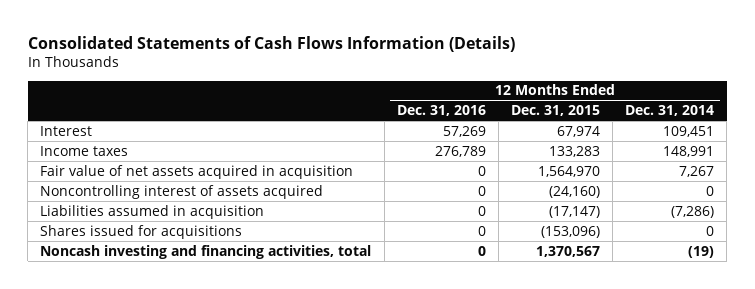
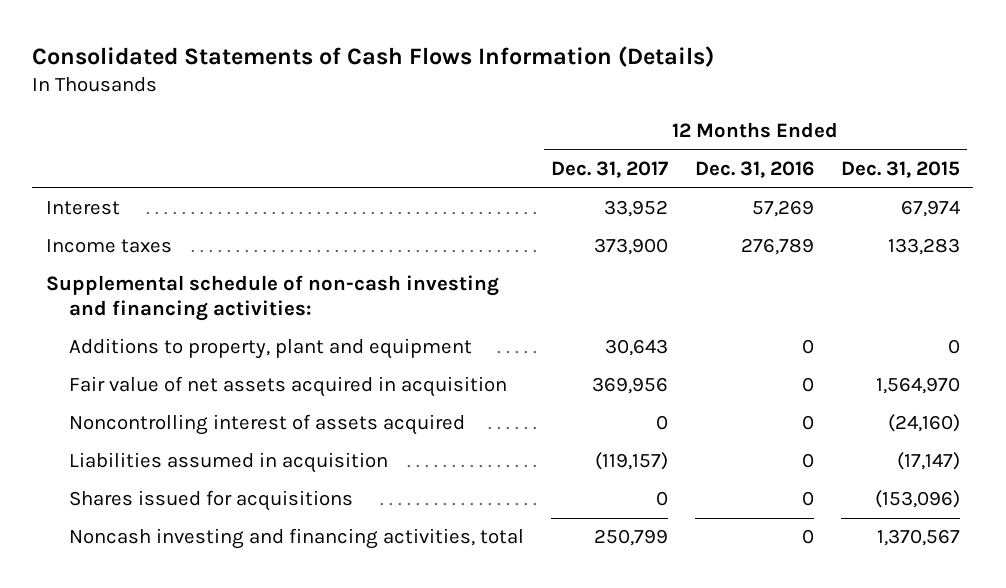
- | 12 Months Ended Dec. 31, 2016 | 12 Months Ended Dec. 31, 2015 | 12 Months Ended Dec. 31, 2014
+ | 12 Months Ended Dec. 31, 2017 | 12 Months Ended Dec. 31, 2016 | 12 Months Ended Dec. 31, 2015
+ Supplemental schedule of non-cash investing and financing activities:
+ Additions to property, plant and equipment | 30,643 | 0 | 0

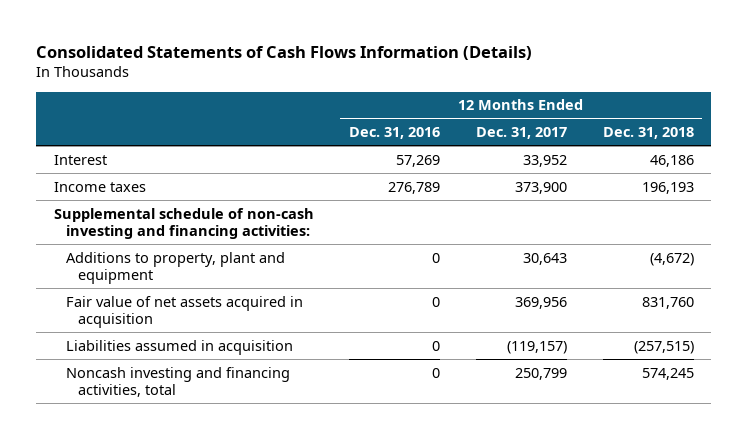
- | 12 Months Ended Dec. 31, 2017 | 12 Months Ended Dec. 31, 2016 | 12 Months Ended Dec. 31, 2015
+ | 12 Months Ended Dec. 31, 2016 | 12 Months Ended Dec. 31, 2017 | 12 Months Ended Dec. 31, 2018
- Noncontrolling interest of assets acquired | 0 | 0 | (24,160)
- Shares issued for acquisitions | 0 | 0 | (153,096)

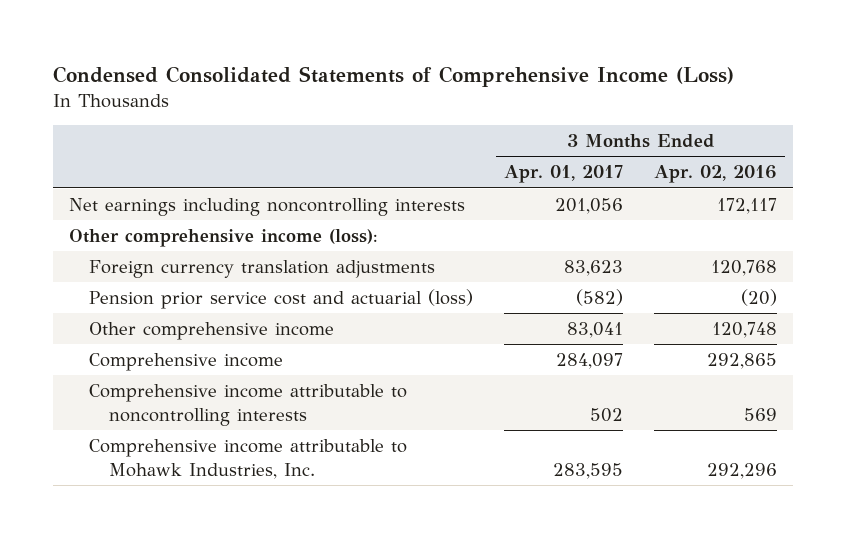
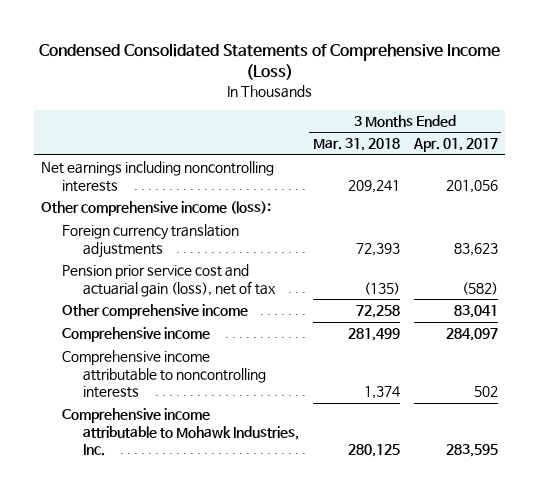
- | 3 Months Ended Apr. 01, 2017 | 3 Months Ended Apr. 02, 2016
+ | 3 Months Ended Mar. 31, 2018 | 3 Months Ended Apr. 01, 2017
- Pension prior service cost and actuarial (loss) | (582) | (20)
+ Pension prior service cost and actuarial gain (loss), net of tax | (135) | (582)

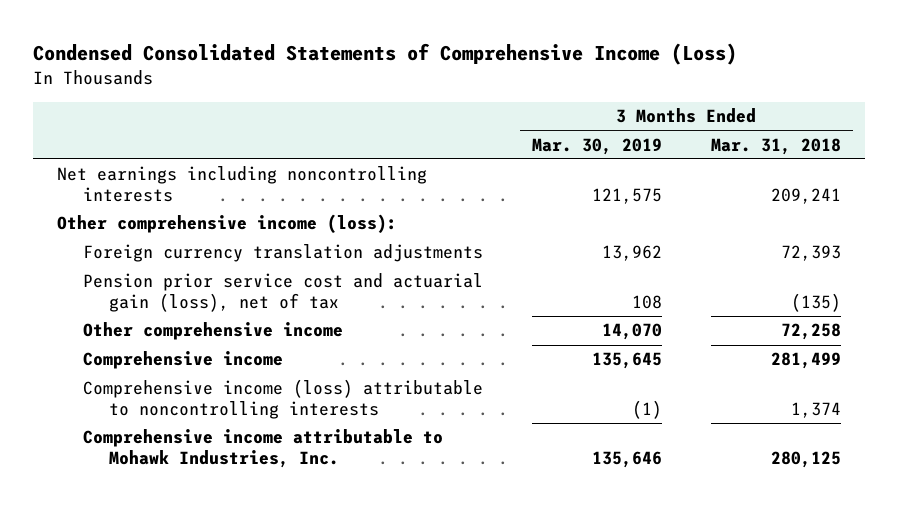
- | 3 Months Ended Mar. 31, 2018 | 3 Months Ended Apr. 01, 2017
+ | 3 Months Ended Mar. 30, 2019 | 3 Months Ended Mar. 31, 2018
- Comprehensive income attributable to noncontrolling interests | 1,374 | 502
+ Comprehensive income (loss) attributable to noncontrolling interests | (1) | 1,374

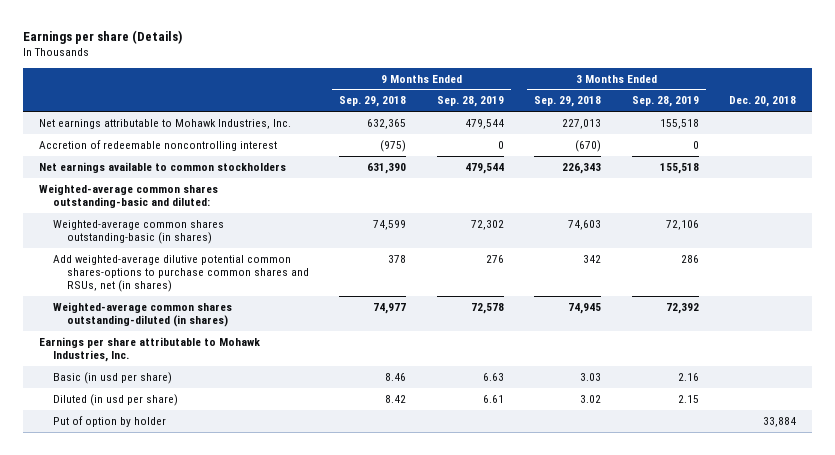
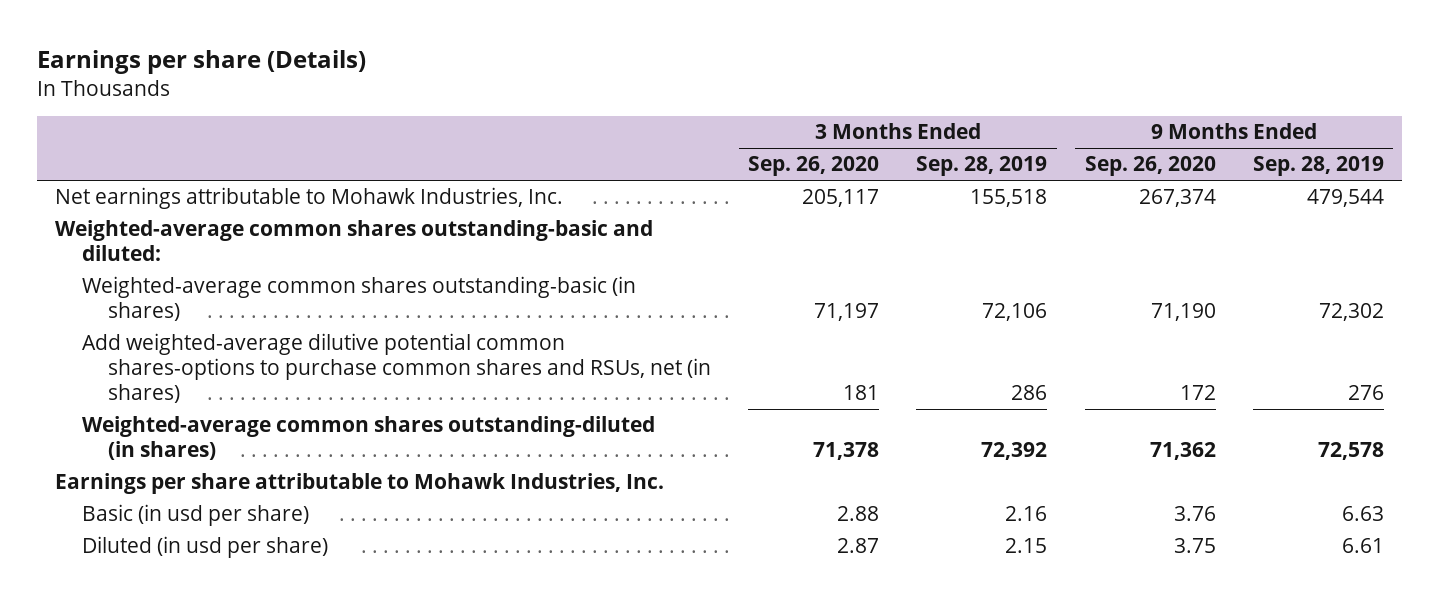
- | 9 Months Ended Sep. 29, 2018 | 9 Months Ended Sep. 28, 2019 | 3 Months Ended Sep. 29, 2018 | 3 Months Ended Sep. 28, 2019 | Dec. 20, 2018
+ | 3 Months Ended Sep. 26, 2020 | 3 Months Ended Sep. 28, 2019 | 9 Months Ended Sep. 26, 2020 | 9 Months Ended Sep. 28, 2019
- Accretion of redeemable noncontrolling interest | (975) | 0 | (670) | 0 |
- Net earnings available to common stockholders | 631,390 | 479,544 | 226,343 | 155,518 |
- Put of option by holder | | | | | 33,884

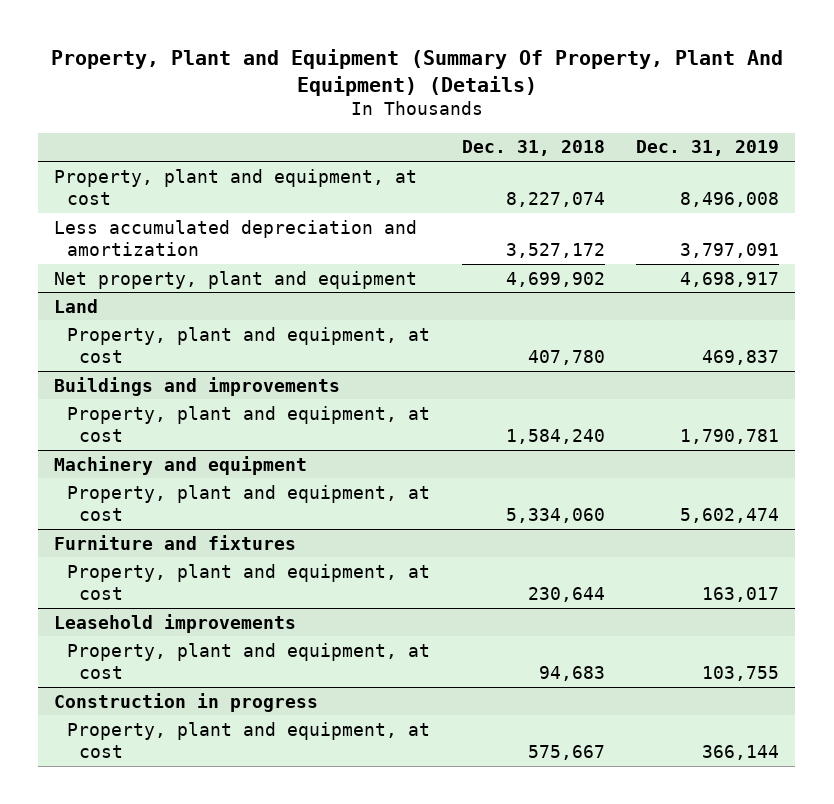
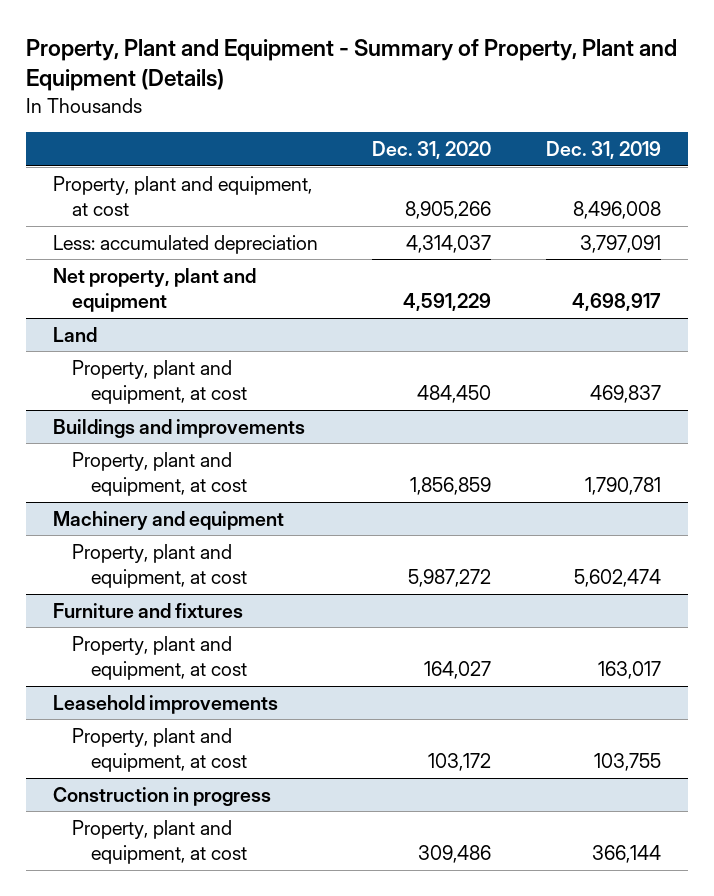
- Property, Plant and Equipment (Summary Of Property, Plant And Equipment) (Details)
+ Property, Plant and Equipment - Summary of Property, Plant and Equipment (Details)
- | Dec. 31, 2018 | Dec. 31, 2019
+ | Dec. 31, 2020 | Dec. 31, 2019
- Less accumulated depreciation and amortization | 3,527,172 | 3,797,091
+ Less: accumulated depreciation | 4,314,037 | 3,797,091

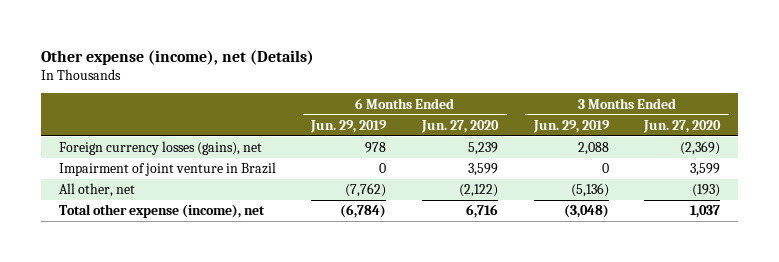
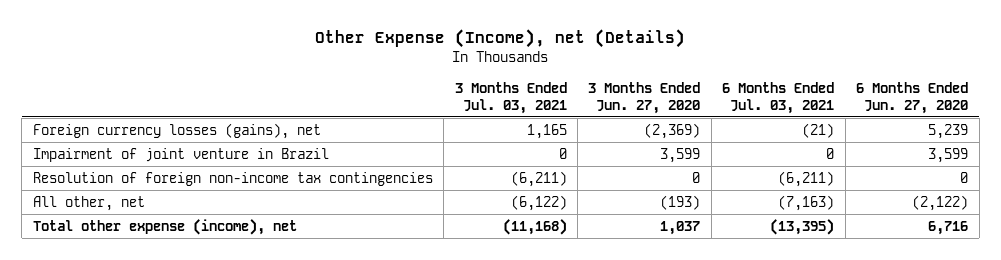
- Other expense (income), net (Details)
+ Other Expense (Income), net (Details)
- | 6 Months Ended Jun. 29, 2019 | 6 Months Ended Jun. 27, 2020 | 3 Months Ended Jun. 29, 2019 | 3 Months Ended Jun. 27, 2020
+ | 3 Months Ended Jul. 03, 2021 | 3 Months Ended Jun. 27, 2020 | 6 Months Ended Jul. 03, 2021 | 6 Months Ended Jun. 27, 2020
+ Resolution of foreign non-income tax contingencies | (6,211) | 0 | (6,211) | 0

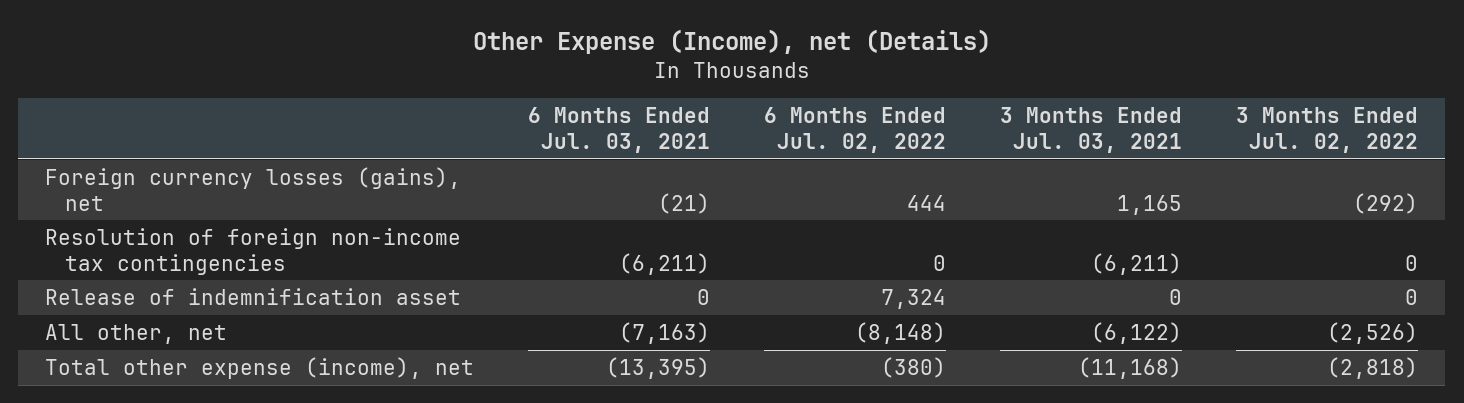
- | 3 Months Ended Jul. 03, 2021 | 3 Months Ended Jun. 27, 2020 | 6 Months Ended Jul. 03, 2021 | 6 Months Ended Jun. 27, 2020
+ | 6 Months Ended Jul. 03, 2021 | 6 Months Ended Jul. 02, 2022 | 3 Months Ended Jul. 03, 2021 | 3 Months Ended Jul. 02, 2022
- Impairment of joint venture in Brazil | 0 | 3,599 | 0 | 3,599
+ Release of indemnification asset | 0 | 7,324 | 0 | 0

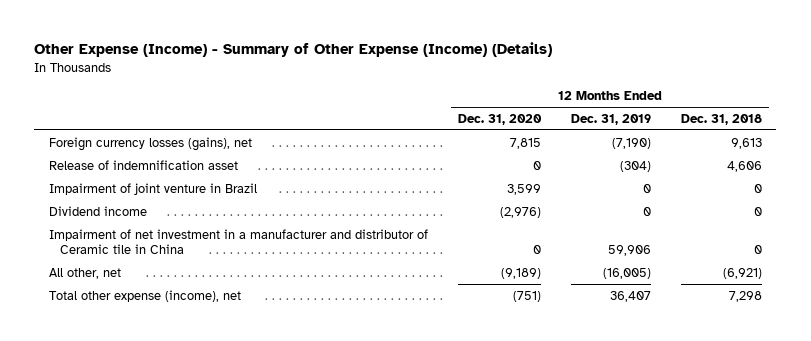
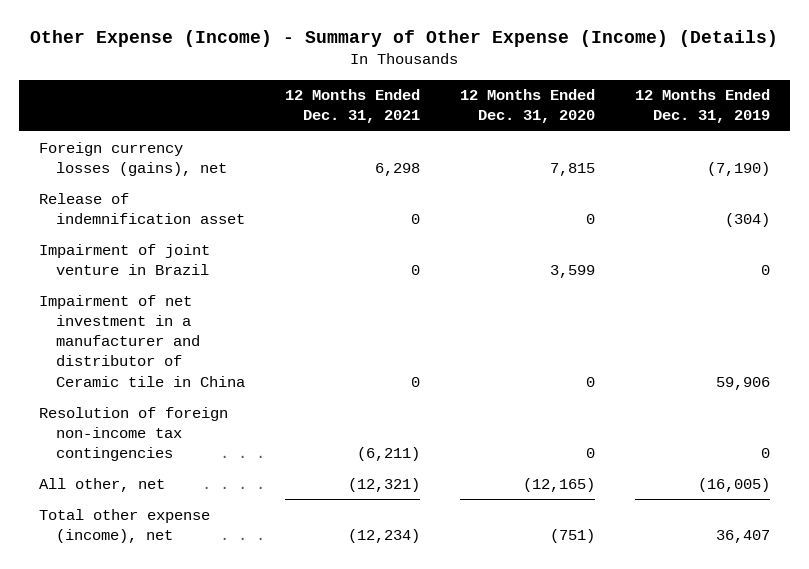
- | 12 Months Ended Dec. 31, 2020 | 12 Months Ended Dec. 31, 2019 | 12 Months Ended Dec. 31, 2018
+ | 12 Months Ended Dec. 31, 2021 | 12 Months Ended Dec. 31, 2020 | 12 Months Ended Dec. 31, 2019
- Dividend income | (2,976) | 0 | 0
- All other, net | (9,189) | (16,005) | (6,921)
+ Resolution of foreign non-income tax contingencies | (6,211) | 0 | 0
+ All other, net | (12,321) | (12,165) | (16,005)

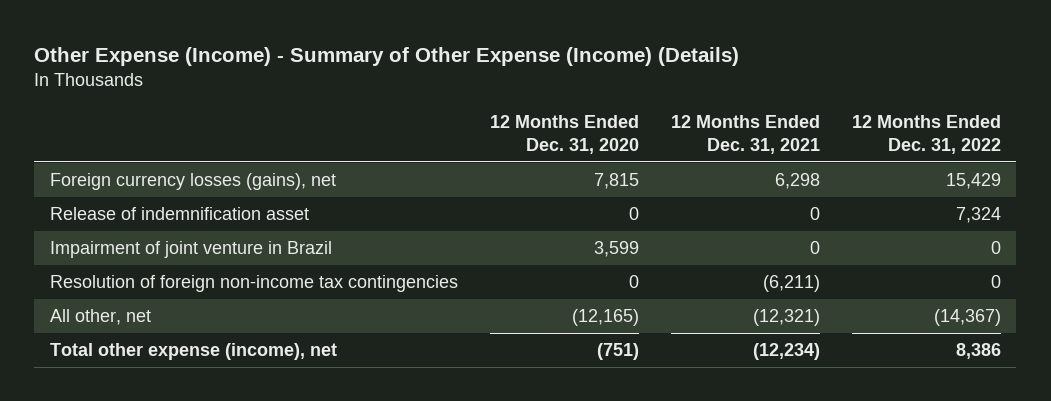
- | 12 Months Ended Dec. 31, 2021 | 12 Months Ended Dec. 31, 2020 | 12 Months Ended Dec. 31, 2019
+ | 12 Months Ended Dec. 31, 2020 | 12 Months Ended Dec. 31, 2021 | 12 Months Ended Dec. 31, 2022
- Impairment of net investment in a manufacturer and distributor of Ceramic tile in China | 0 | 0 | 59,906

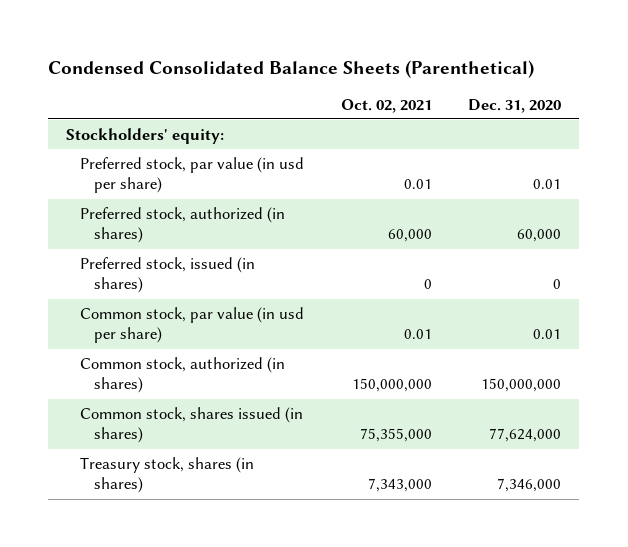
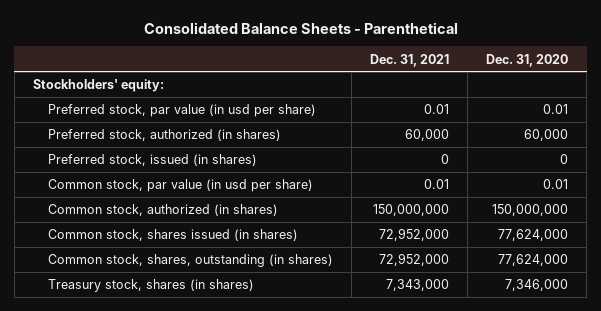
- Condensed Consolidated Balance Sheets (Parenthetical)
+ Consolidated Balance Sheets - Parenthetical
- | Oct. 02, 2021 | Dec. 31, 2020
+ | Dec. 31, 2021 | Dec. 31, 2020
+ Common stock, shares, outstanding (in shares) | 72,952,000 | 77,624,000

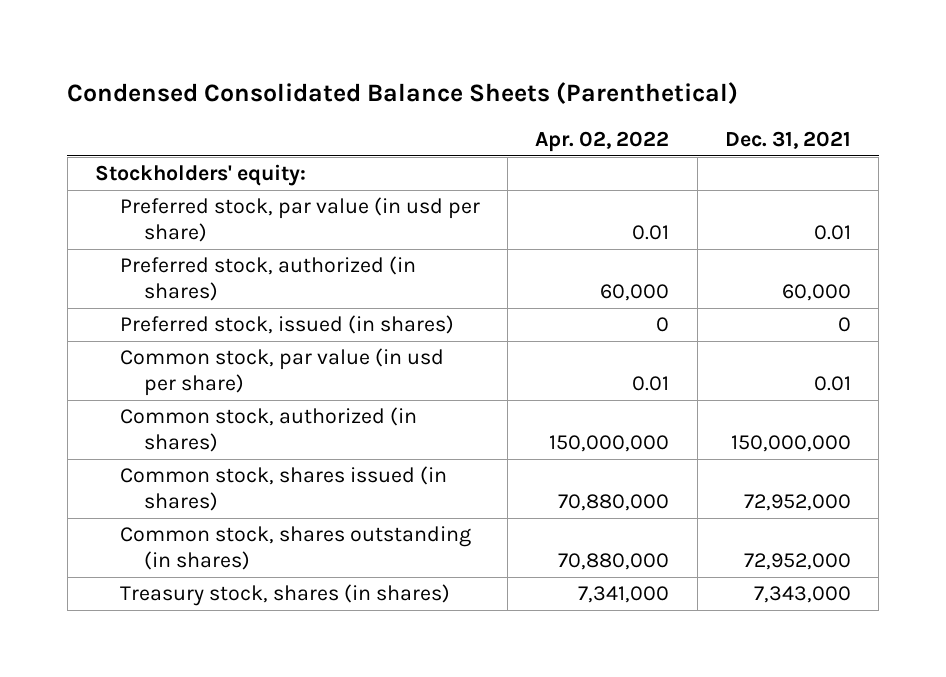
- Consolidated Balance Sheets - Parenthetical
+ Condensed Consolidated Balance Sheets (Parenthetical)
- | Dec. 31, 2021 | Dec. 31, 2020
+ | Apr. 02, 2022 | Dec. 31, 2021
- Common stock, shares, outstanding (in shares) | 72,952,000 | 77,624,000
+ Common stock, shares outstanding (in shares) | 70,880,000 | 72,952,000

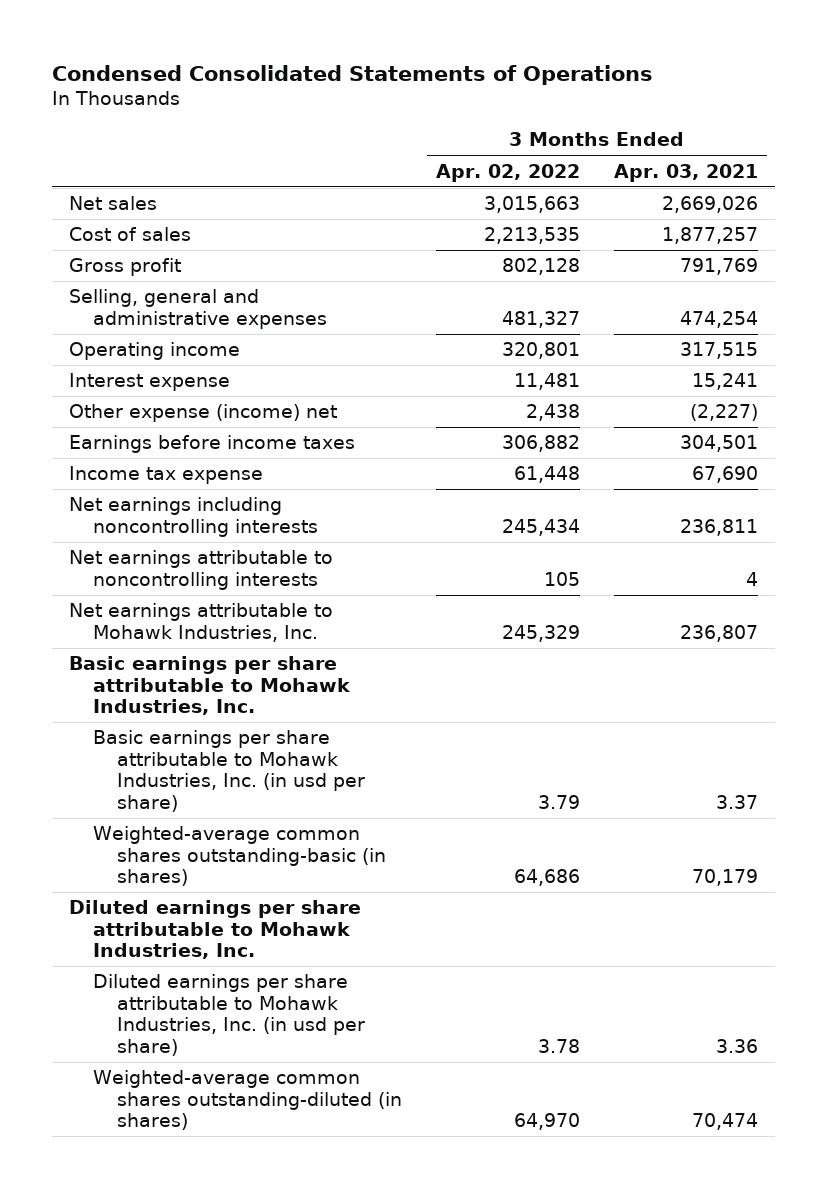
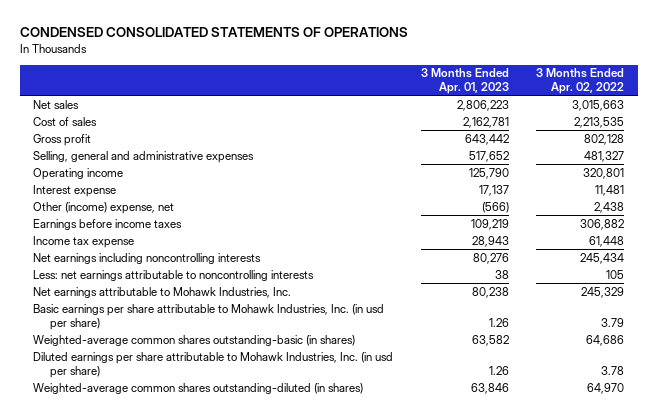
- Condensed Consolidated Statements of Operations
+ CONDENSED CONSOLIDATED STATEMENTS OF OPERATIONS
- | 3 Months Ended Apr. 02, 2022 | 3 Months Ended Apr. 03, 2021
+ | 3 Months Ended Apr. 01, 2023 | 3 Months Ended Apr. 02, 2022
- Other expense (income) net | 2,438 | (2,227)
+ Other (income) expense, net | (566) | 2,438
- Net earnings attributable to noncontrolling interests | 105 | 4
+ Less: net earnings attributable to noncontrolling interests | 38 | 105
- Basic earnings per share attributable to Mohawk Industries, Inc.
- Diluted earnings per share attributable to Mohawk Industries, Inc.

